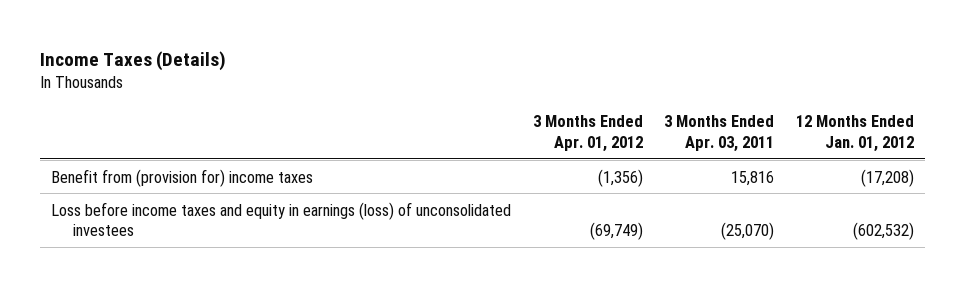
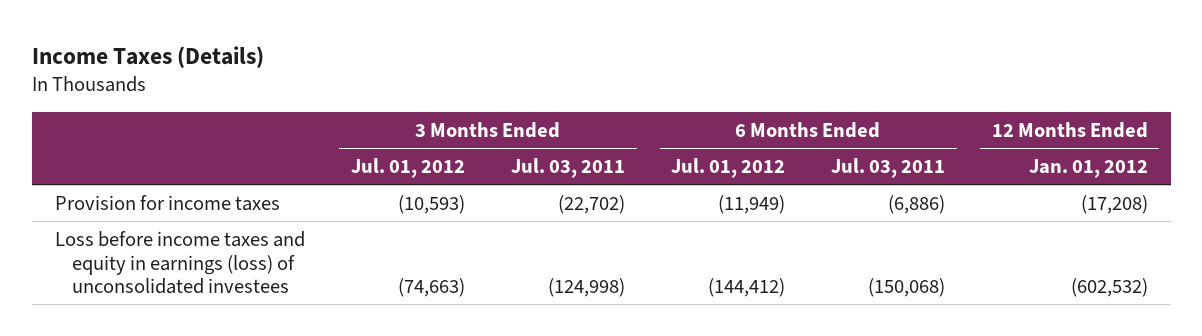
- | 3 Months Ended Apr. 01, 2012 | 3 Months Ended Apr. 03, 2011 | 12 Months Ended Jan. 01, 2012
+ | 3 Months Ended Jul. 01, 2012 | 3 Months Ended Jul. 03, 2011 | 6 Months Ended Jul. 01, 2012 | 6 Months Ended Jul. 03, 2011 | 12 Months Ended Jan. 01, 2012
- Benefit from (provision for) income taxes | (1,356) | 15,816 | (17,208)
+ Provision for income taxes | (10,593) | (22,702) | (11,949) | (6,886) | (17,208)

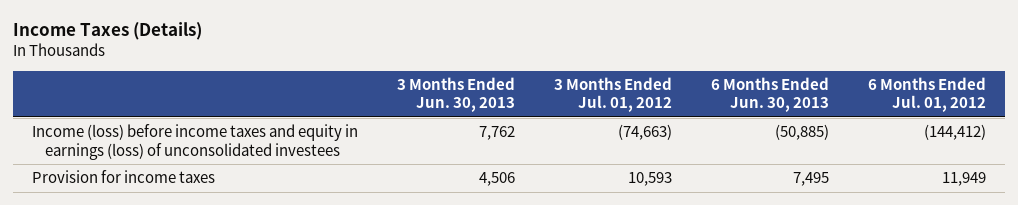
- | 3 Months Ended Jul. 01, 2012 | 3 Months Ended Jul. 03, 2011 | 6 Months Ended Jul. 01, 2012 | 6 Months Ended Jul. 03, 2011 | 12 Months Ended Jan. 01, 2012
+ | 3 Months Ended Jun. 30, 2013 | 3 Months Ended Jul. 01, 2012 | 6 Months Ended Jun. 30, 2013 | 6 Months Ended Jul. 01, 2012
- Provision for income taxes | (10,593) | (22,702) | (11,949) | (6,886) | (17,208)
- Loss before income taxes and equity in earnings (loss) of unconsolidated investees | (74,663) | (124,998) | (144,412) | (150,068) | (602,532)
+ Income (loss) before income taxes and equity in earnings (loss) of unconsolidated investees | 7,762 | (74,663) | (50,885) | (144,412)
+ Provision for income taxes | 4,506 | 10,593 | 7,495 | 11,949

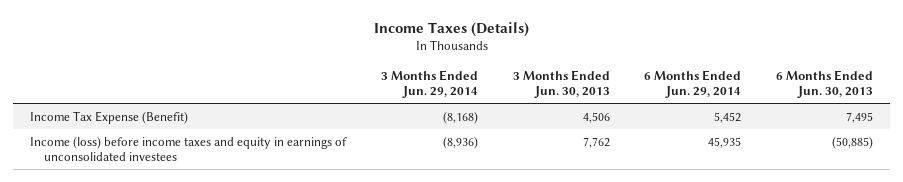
- | 3 Months Ended Jun. 30, 2013 | 3 Months Ended Jul. 01, 2012 | 6 Months Ended Jun. 30, 2013 | 6 Months Ended Jul. 01, 2012
+ | 3 Months Ended Jun. 29, 2014 | 3 Months Ended Jun. 30, 2013 | 6 Months Ended Jun. 29, 2014 | 6 Months Ended Jun. 30, 2013
- Income (loss) before income taxes and equity in earnings (loss) of unconsolidated investees | 7,762 | (74,663) | (50,885) | (144,412)
- Provision for income taxes | 4,506 | 10,593 | 7,495 | 11,949
+ Income Tax Expense (Benefit) | (8,168) | 4,506 | 5,452 | 7,495
+ Income (loss) before income taxes and equity in earnings of unconsolidated investees | (8,936) | 7,762 | 45,935 | (50,885)

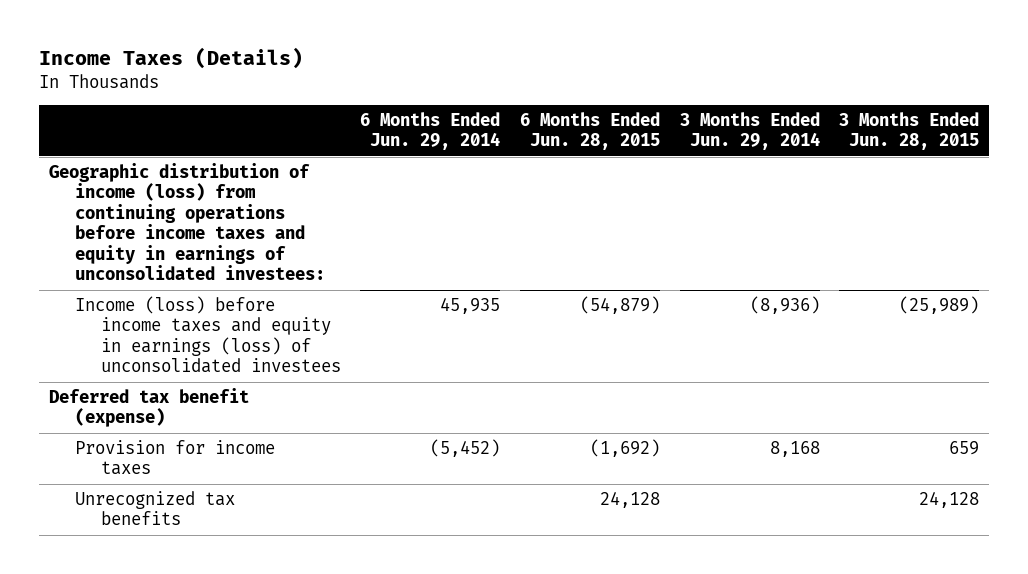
- | 3 Months Ended Jun. 29, 2014 | 3 Months Ended Jun. 30, 2013 | 6 Months Ended Jun. 29, 2014 | 6 Months Ended Jun. 30, 2013
+ | 6 Months Ended Jun. 29, 2014 | 6 Months Ended Jun. 28, 2015 | 3 Months Ended Jun. 29, 2014 | 3 Months Ended Jun. 28, 2015
- Income Tax Expense (Benefit) | (8,168) | 4,506 | 5,452 | 7,495
- Income (loss) before income taxes and equity in earnings of unconsolidated investees | (8,936) | 7,762 | 45,935 | (50,885)
+ Geographic distribution of income (loss) from continuing operations before income taxes and equity in earnings of unconsolidated investees:
+ Income (loss) before income taxes and equity in earnings (loss) of unconsolidated investees | 45,935 | (54,879) | (8,936) | (25,989)
+ Deferred tax benefit (expense)
+ Provision for income taxes | (5,452) | (1,692) | 8,168 | 659
+ Unrecognized tax benefits | | 24,128 | | 24,128

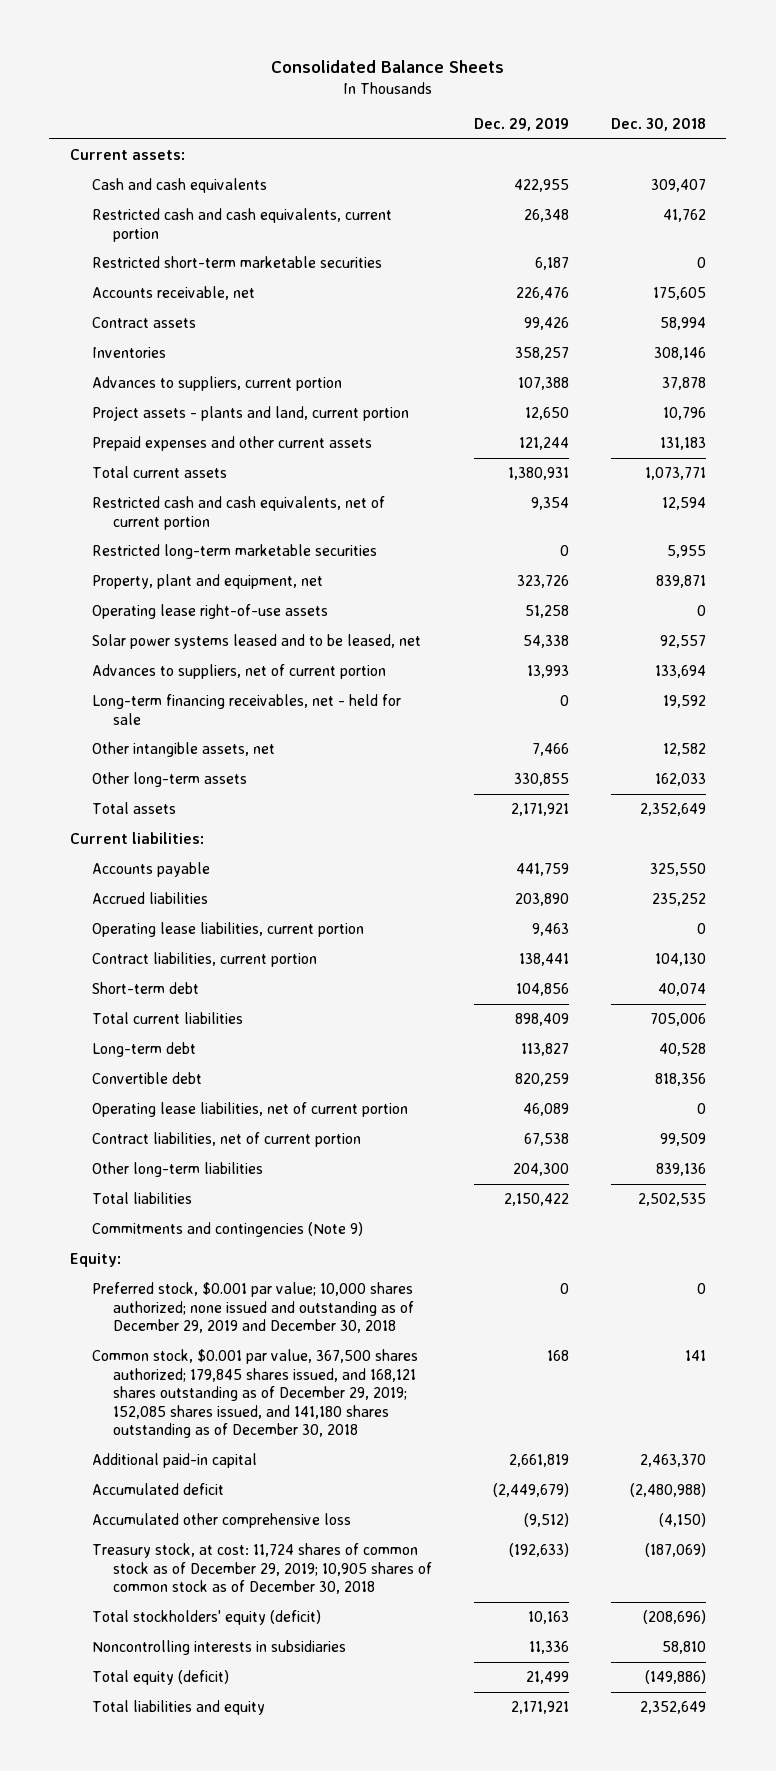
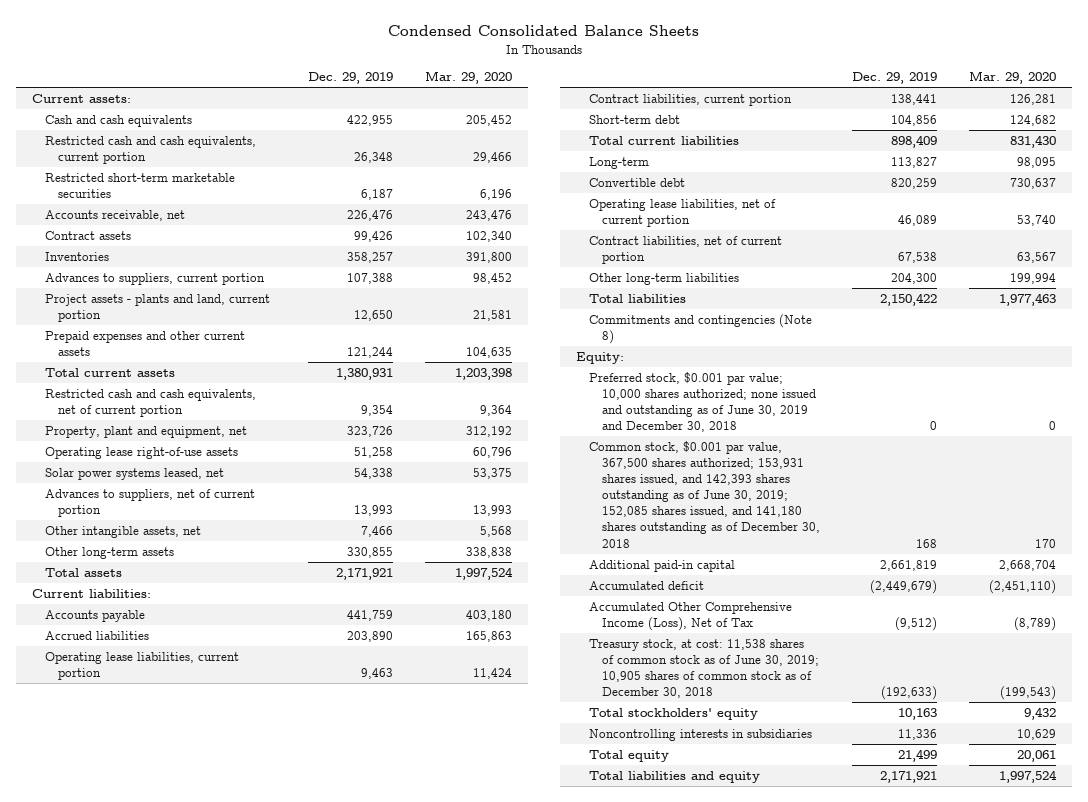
- Consolidated Balance Sheets
+ Condensed Consolidated Balance Sheets
- | Dec. 29, 2019 | Dec. 30, 2018
+ | Dec. 29, 2019 | Mar. 29, 2020
- Restricted long-term marketable securities | 0 | 5,955
- Solar power systems leased and to be leased, net | 54,338 | 92,557
+ Solar power systems leased, net | 54,338 | 53,375
- Long-term financing receivables, net - held for sale | 0 | 19,592
- Long-term debt | 113,827 | 40,528
+ Long-term | 113,827 | 98,095
- Commitments and contingencies (Note 9)
+ Commitments and contingencies (Note 8)
- Preferred stock, $0.001 par value; 10,000 shares authorized; none issued and outstanding as of December 29, 2019 and December 30, 2018 | 0 | 0
- Common stock, $0.001 par value, 367,500 shares authorized; 179,845 shares issued, and 168,121 shares outstanding as of December 29, 2019; 152,085 shares issued, and 141,180 shares outstanding as of December 30, 2018 | 168 | 141
+ Preferred stock, $0.001 par value; 10,000 shares authorized; none issued and outstanding as of June 30, 2019 and December 30, 2018 | 0 | 0
+ Common stock, $0.001 par value, 367,500 shares authorized; 153,931 shares issued, and 142,393 shares outstanding as of June 30, 2019; 152,085 shares issued, and 141,180 shares outstanding as of December 30, 2018 | 168 | 170
- Accumulated other comprehensive loss | (9,512) | (4,150)
- Treasury stock, at cost: 11,724 shares of common stock as of December 29, 2019; 10,905 shares of common stock as of December 30, 2018 | (192,633) | (187,069)
- Total stockholders' equity (deficit) | 10,163 | (208,696)
+ Accumulated Other Comprehensive Income (Loss), Net of Tax | (9,512) | (8,789)
+ Treasury stock, at cost: 11,538 shares of common stock as of June 30, 2019; 10,905 shares of common stock as of December 30, 2018 | (192,633) | (199,543)
+ Total stockholders' equity | 10,163 | 9,432
- Total equity (deficit) | 21,499 | (149,886)
+ Total equity | 21,499 | 20,061

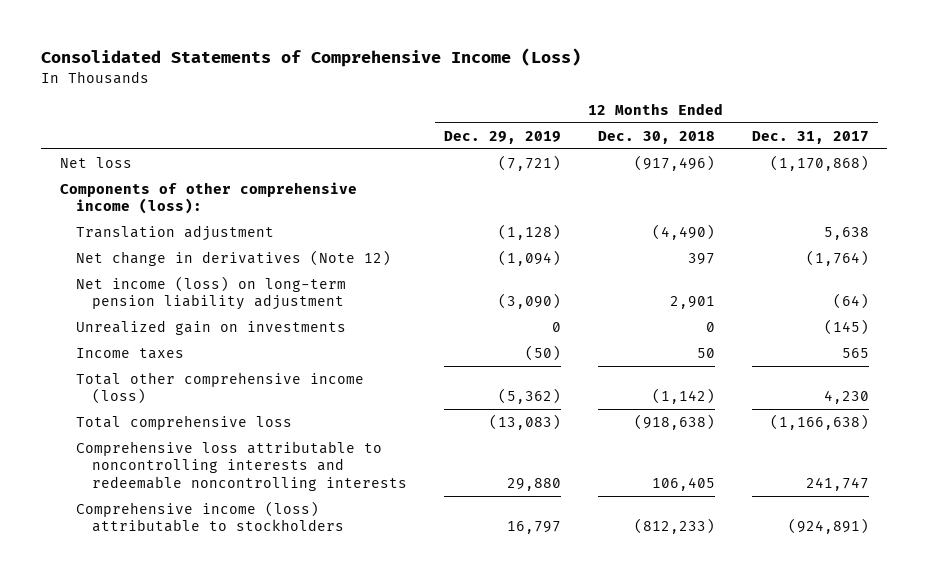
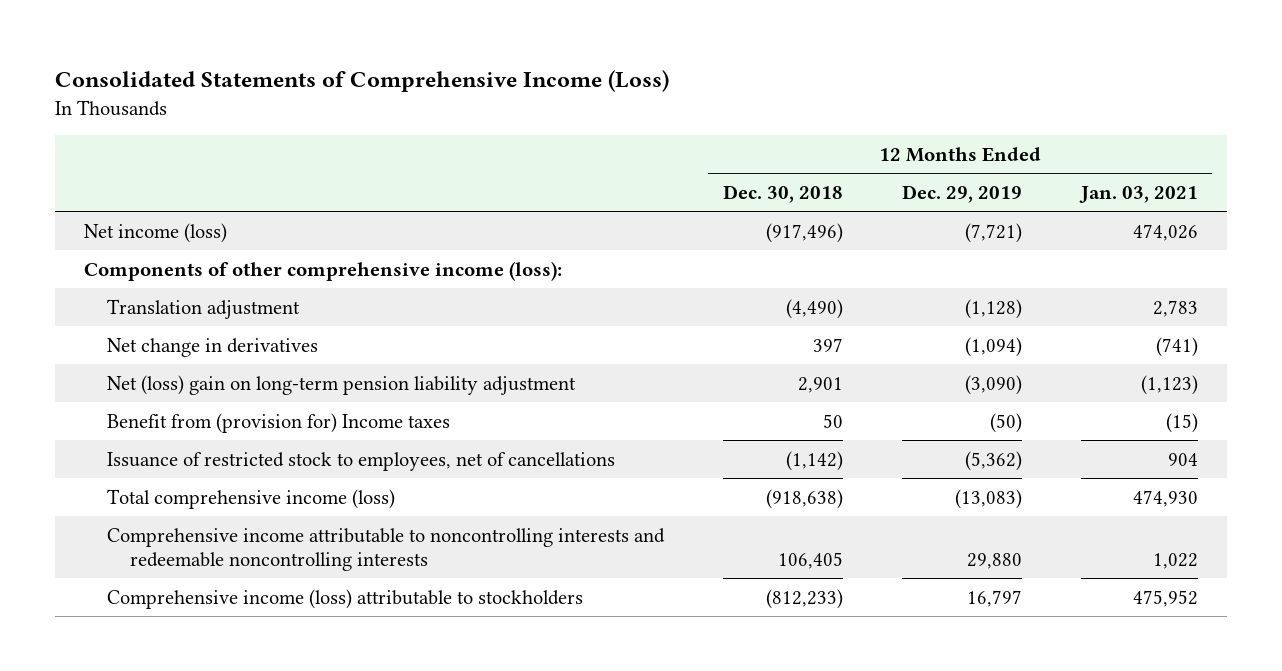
- | 12 Months Ended Dec. 29, 2019 | 12 Months Ended Dec. 30, 2018 | 12 Months Ended Dec. 31, 2017
+ | 12 Months Ended Dec. 30, 2018 | 12 Months Ended Dec. 29, 2019 | 12 Months Ended Jan. 03, 2021
- Net loss | (7,721) | (917,496) | (1,170,868)
+ Net income (loss) | (917,496) | (7,721) | 474,026
- Net change in derivatives (Note 12) | (1,094) | 397 | (1,764)
- Net income (loss) on long-term pension liability adjustment | (3,090) | 2,901 | (64)
- Unrealized gain on investments | 0 | 0 | (145)
- Income taxes | (50) | 50 | 565
- Total other comprehensive income (loss) | (5,362) | (1,142) | 4,230
- Total comprehensive loss | (13,083) | (918,638) | (1,166,638)
- Comprehensive loss attributable to noncontrolling interests and redeemable noncontrolling interests | 29,880 | 106,405 | 241,747
+ Net change in derivatives | 397 | (1,094) | (741)
+ Net (loss) gain on long-term pension liability adjustment | 2,901 | (3,090) | (1,123)
+ Benefit from (provision for) Income taxes | 50 | (50) | (15)
+ Issuance of restricted stock to employees, net of cancellations | (1,142) | (5,362) | 904
+ Total comprehensive income (loss) | (918,638) | (13,083) | 474,930
+ Comprehensive income attributable to noncontrolling interests and redeemable noncontrolling interests | 106,405 | 29,880 | 1,022

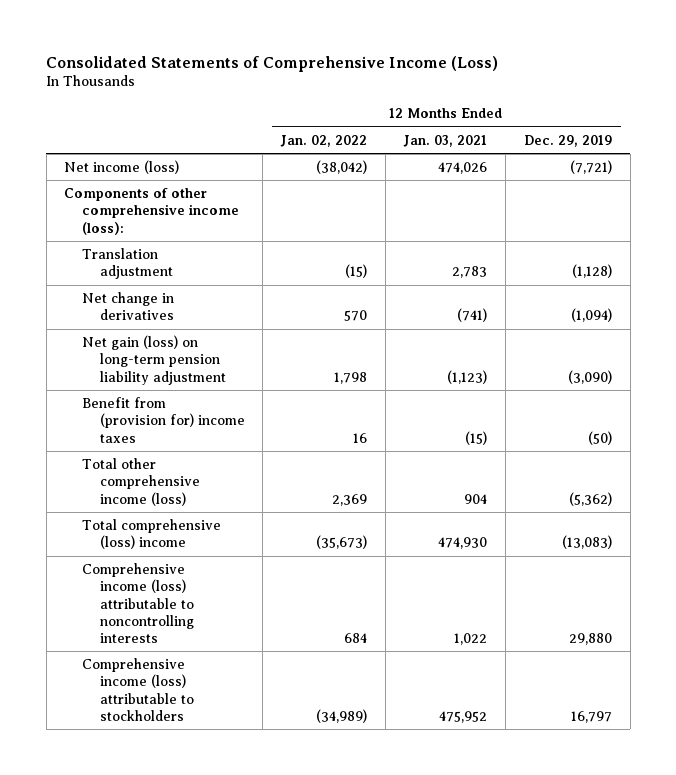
- | 12 Months Ended Dec. 30, 2018 | 12 Months Ended Dec. 29, 2019 | 12 Months Ended Jan. 03, 2021
+ | 12 Months Ended Jan. 02, 2022 | 12 Months Ended Jan. 03, 2021 | 12 Months Ended Dec. 29, 2019
- Net (loss) gain on long-term pension liability adjustment | 2,901 | (3,090) | (1,123)
- Benefit from (provision for) Income taxes | 50 | (50) | (15)
- Issuance of restricted stock to employees, net of cancellations | (1,142) | (5,362) | 904
- Total comprehensive income (loss) | (918,638) | (13,083) | 474,930
- Comprehensive income attributable to noncontrolling interests and redeemable noncontrolling interests | 106,405 | 29,880 | 1,022
+ Net gain (loss) on long-term pension liability adjustment | 1,798 | (1,123) | (3,090)
+ Benefit from (provision for) income taxes | 16 | (15) | (50)
+ Total other comprehensive income (loss) | 2,369 | 904 | (5,362)
+ Total comprehensive (loss) income | (35,673) | 474,930 | (13,083)
+ Comprehensive income (loss) attributable to noncontrolling interests | 684 | 1,022 | 29,880

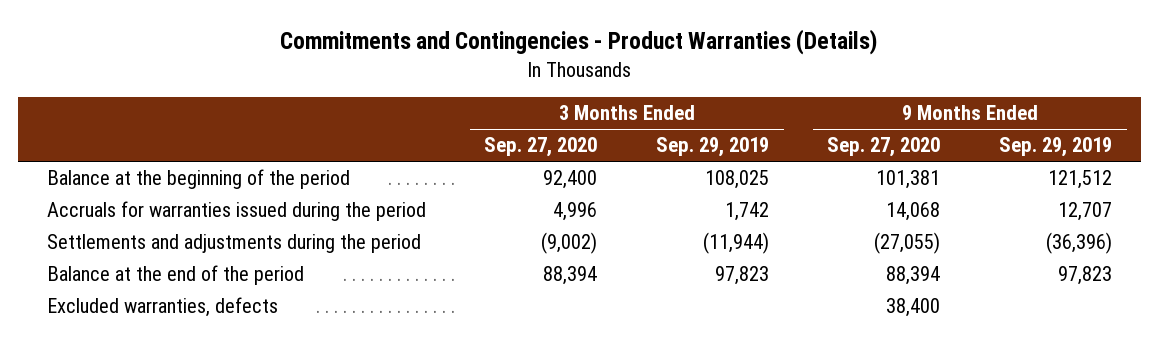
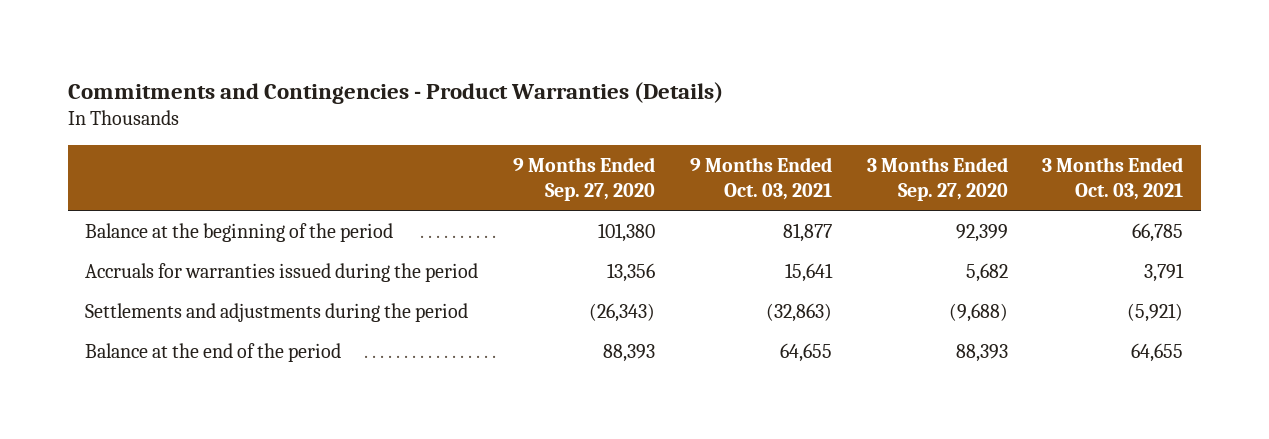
- | 3 Months Ended Sep. 27, 2020 | 3 Months Ended Sep. 29, 2019 | 9 Months Ended Sep. 27, 2020 | 9 Months Ended Sep. 29, 2019
+ | 9 Months Ended Sep. 27, 2020 | 9 Months Ended Oct. 03, 2021 | 3 Months Ended Sep. 27, 2020 | 3 Months Ended Oct. 03, 2021
- Balance at the beginning of the period | 92,400 | 108,025 | 101,381 | 121,512
- Accruals for warranties issued during the period | 4,996 | 1,742 | 14,068 | 12,707
- Settlements and adjustments during the period | (9,002) | (11,944) | (27,055) | (36,396)
- Balance at the end of the period | 88,394 | 97,823 | 88,394 | 97,823
- Excluded warranties, defects | | | 38,400 |
+ Balance at the beginning of the period | 101,380 | 81,877 | 92,399 | 66,785
+ Accruals for warranties issued during the period | 13,356 | 15,641 | 5,682 | 3,791
+ Settlements and adjustments during the period | (26,343) | (32,863) | (9,688) | (5,921)
+ Balance at the end of the period | 88,393 | 64,655 | 88,393 | 64,655

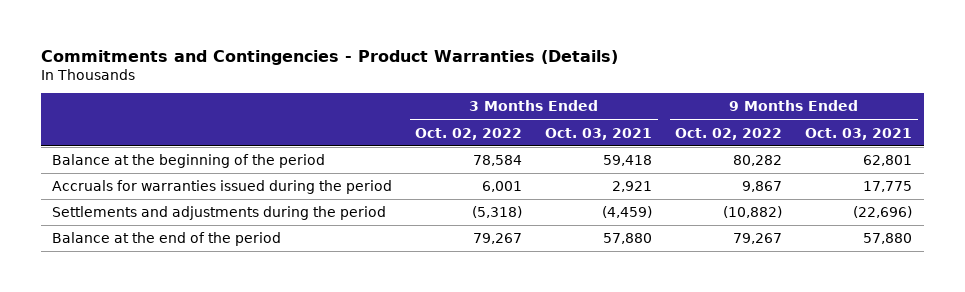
- | 9 Months Ended Sep. 27, 2020 | 9 Months Ended Oct. 03, 2021 | 3 Months Ended Sep. 27, 2020 | 3 Months Ended Oct. 03, 2021
+ | 3 Months Ended Oct. 02, 2022 | 3 Months Ended Oct. 03, 2021 | 9 Months Ended Oct. 02, 2022 | 9 Months Ended Oct. 03, 2021
- Balance at the beginning of the period | 101,380 | 81,877 | 92,399 | 66,785
- Accruals for warranties issued during the period | 13,356 | 15,641 | 5,682 | 3,791
- Settlements and adjustments during the period | (26,343) | (32,863) | (9,688) | (5,921)
- Balance at the end of the period | 88,393 | 64,655 | 88,393 | 64,655
+ Balance at the beginning of the period | 78,584 | 59,418 | 80,282 | 62,801
+ Accruals for warranties issued during the period | 6,001 | 2,921 | 9,867 | 17,775
+ Settlements and adjustments during the period | (5,318) | (4,459) | (10,882) | (22,696)
+ Balance at the end of the period | 79,267 | 57,880 | 79,267 | 57,880

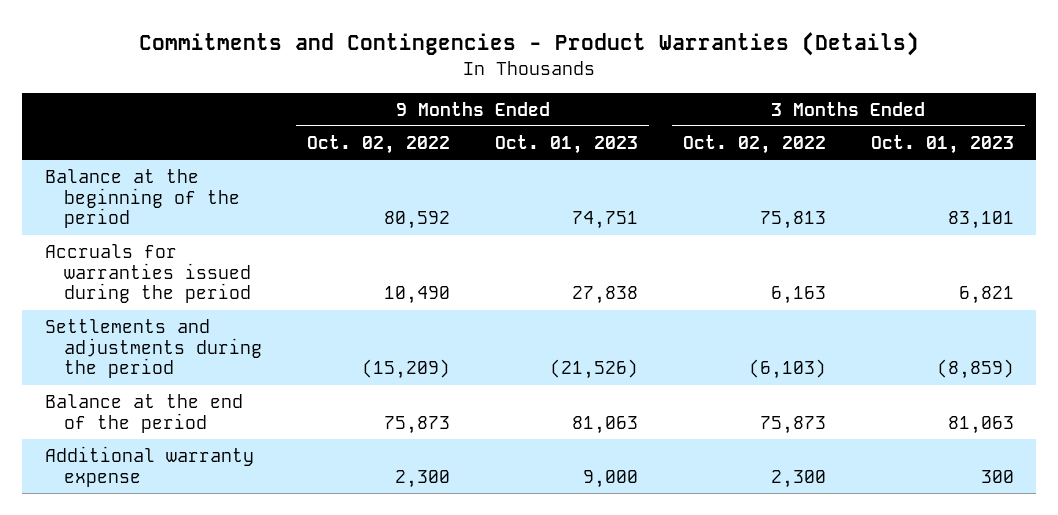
- | 3 Months Ended Oct. 02, 2022 | 3 Months Ended Oct. 03, 2021 | 9 Months Ended Oct. 02, 2022 | 9 Months Ended Oct. 03, 2021
+ | 9 Months Ended Oct. 02, 2022 | 9 Months Ended Oct. 01, 2023 | 3 Months Ended Oct. 02, 2022 | 3 Months Ended Oct. 01, 2023
- Balance at the beginning of the period | 78,584 | 59,418 | 80,282 | 62,801
- Accruals for warranties issued during the period | 6,001 | 2,921 | 9,867 | 17,775
- Settlements and adjustments during the period | (5,318) | (4,459) | (10,882) | (22,696)
- Balance at the end of the period | 79,267 | 57,880 | 79,267 | 57,880
+ Balance at the beginning of the period | 80,592 | 74,751 | 75,813 | 83,101
+ Accruals for warranties issued during the period | 10,490 | 27,838 | 6,163 | 6,821
+ Settlements and adjustments during the period | (15,209) | (21,526) | (6,103) | (8,859)
+ Balance at the end of the period | 75,873 | 81,063 | 75,873 | 81,063
+ Additional warranty expense | 2,300 | 9,000 | 2,300 | 300

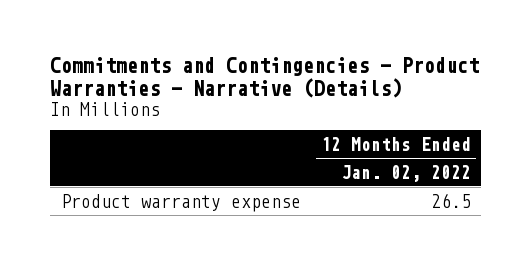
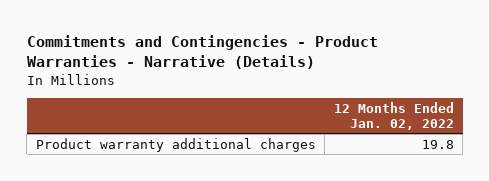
- Product warranty expense | 26.5
+ Product warranty additional charges | 19.8

